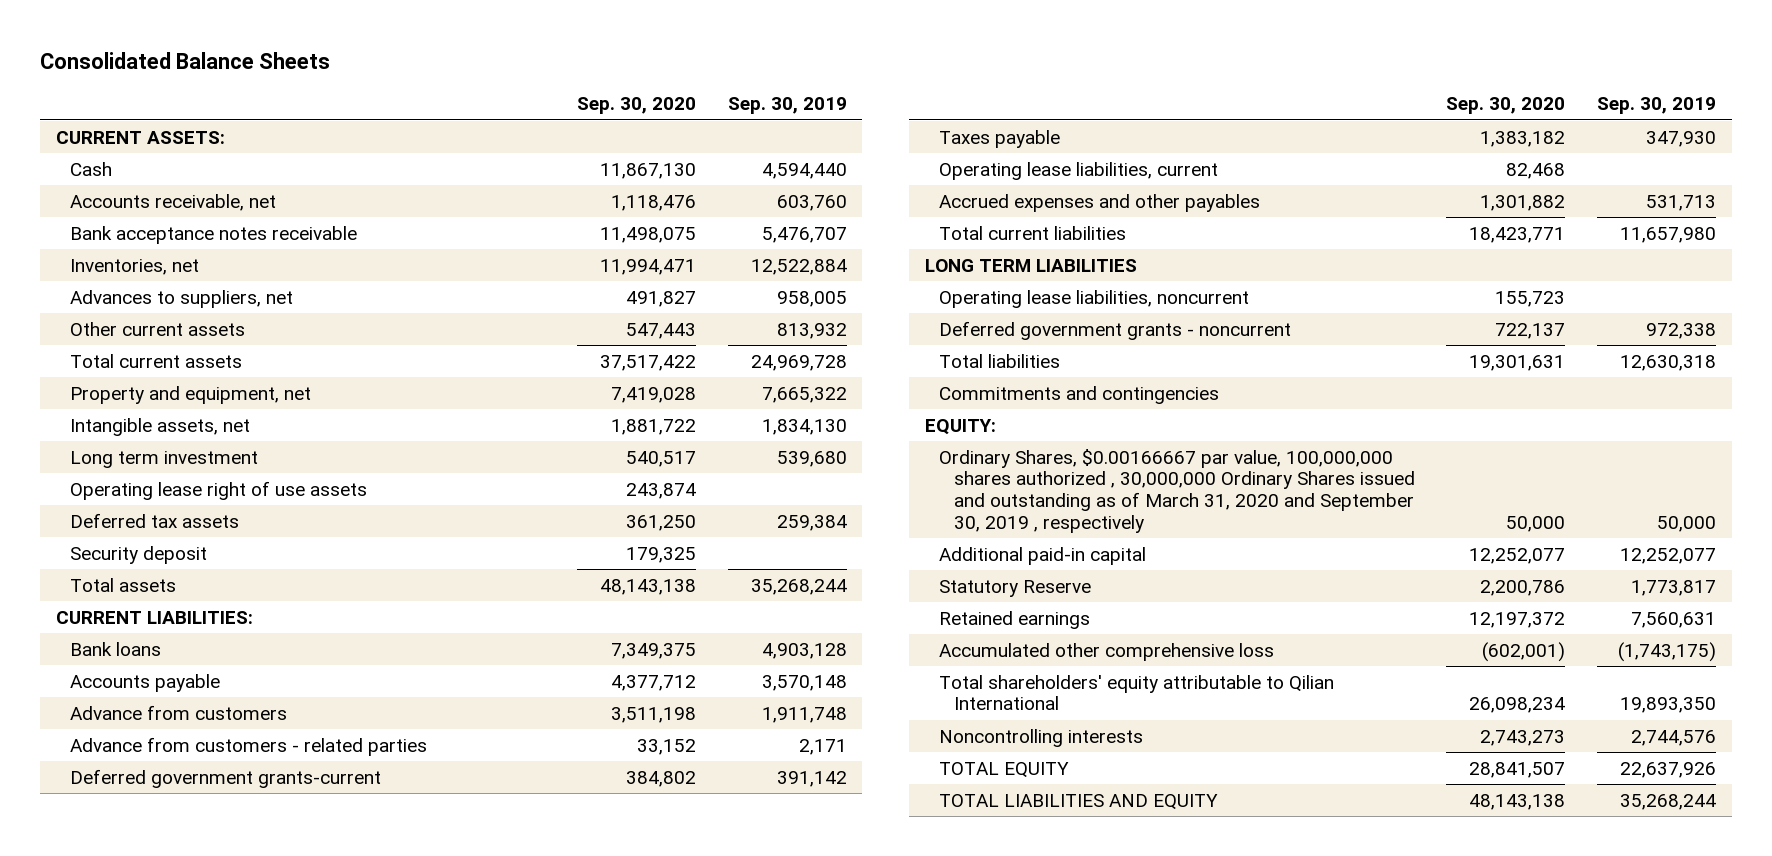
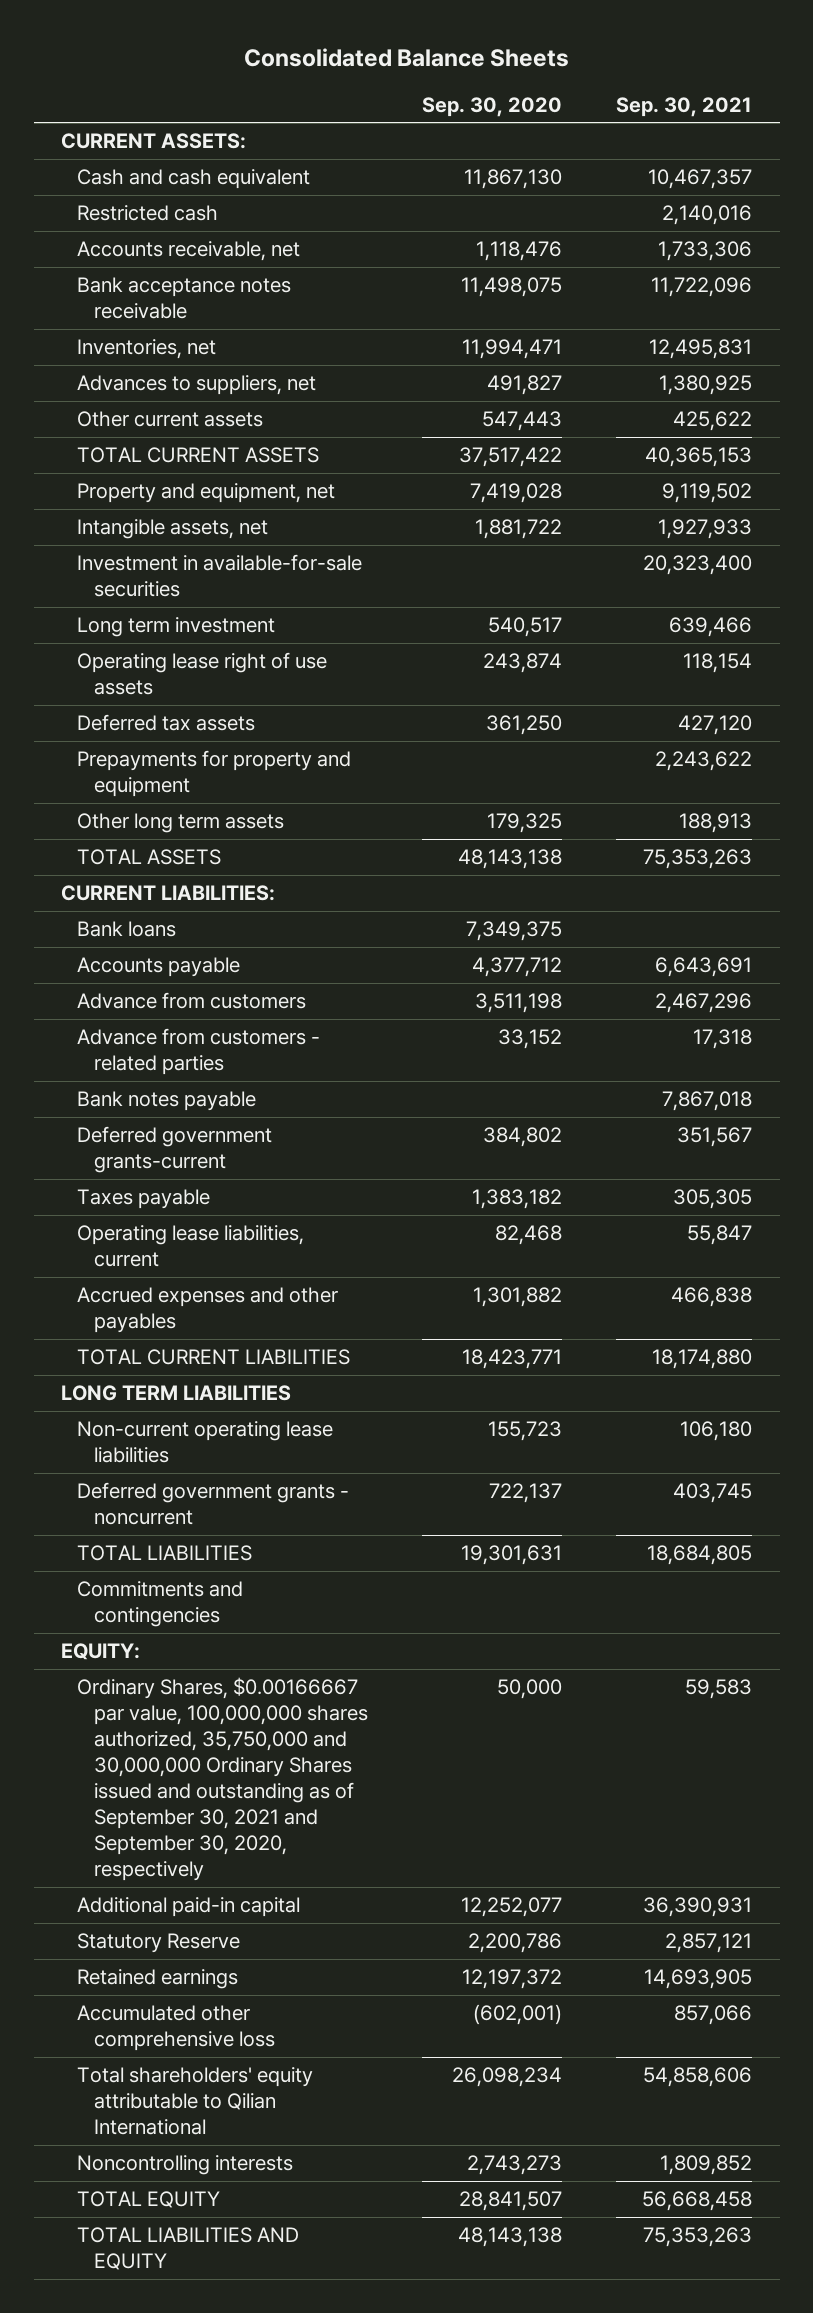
- | Sep. 30, 2020 | Sep. 30, 2019
+ | Sep. 30, 2020 | Sep. 30, 2021
- Cash | 11,867,130 | 4,594,440
+ Cash and cash equivalent | 11,867,130 | 10,467,357
+ Restricted cash | | 2,140,016
- Total current assets | 37,517,422 | 24,969,728
+ TOTAL CURRENT ASSETS | 37,517,422 | 40,365,153
+ Investment in available-for-sale securities | | 20,323,400
- Security deposit | 179,325 |
- Total assets | 48,143,138 | 35,268,244
+ Prepayments for property and equipment | | 2,243,622
+ Other long term assets | 179,325 | 188,913
+ TOTAL ASSETS | 48,143,138 | 75,353,263
+ Bank notes payable | | 7,867,018
- Total current liabilities | 18,423,771 | 11,657,980
+ TOTAL CURRENT LIABILITIES | 18,423,771 | 18,174,880
- Operating lease liabilities, noncurrent | 155,723 |
+ Non-current operating lease liabilities | 155,723 | 106,180
- Total liabilities | 19,301,631 | 12,630,318
+ TOTAL LIABILITIES | 19,301,631 | 18,684,805
- Ordinary Shares, $0.00166667 par value, 100,000,000 shares authorized , 30,000,000 Ordinary Shares issued and outstanding as of March 31, 2020 and September 30, 2019 , respectively | 50,000 | 50,000
+ Ordinary Shares, $0.00166667 par value, 100,000,000 shares authorized, 35,750,000 and 30,000,000 Ordinary Shares issued and outstanding as of September 30, 2021 and September 30, 2020, respectively | 50,000 | 59,583

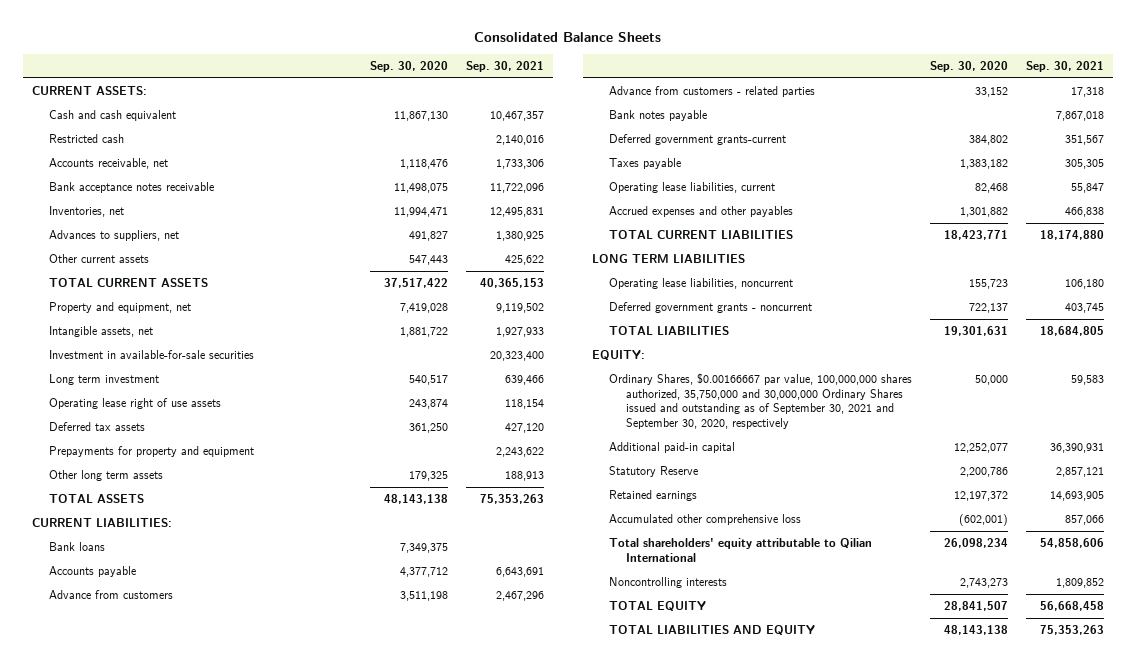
- Non-current operating lease liabilities | 155,723 | 106,180
+ Operating lease liabilities, noncurrent | 155,723 | 106,180
- Commitments and contingencies

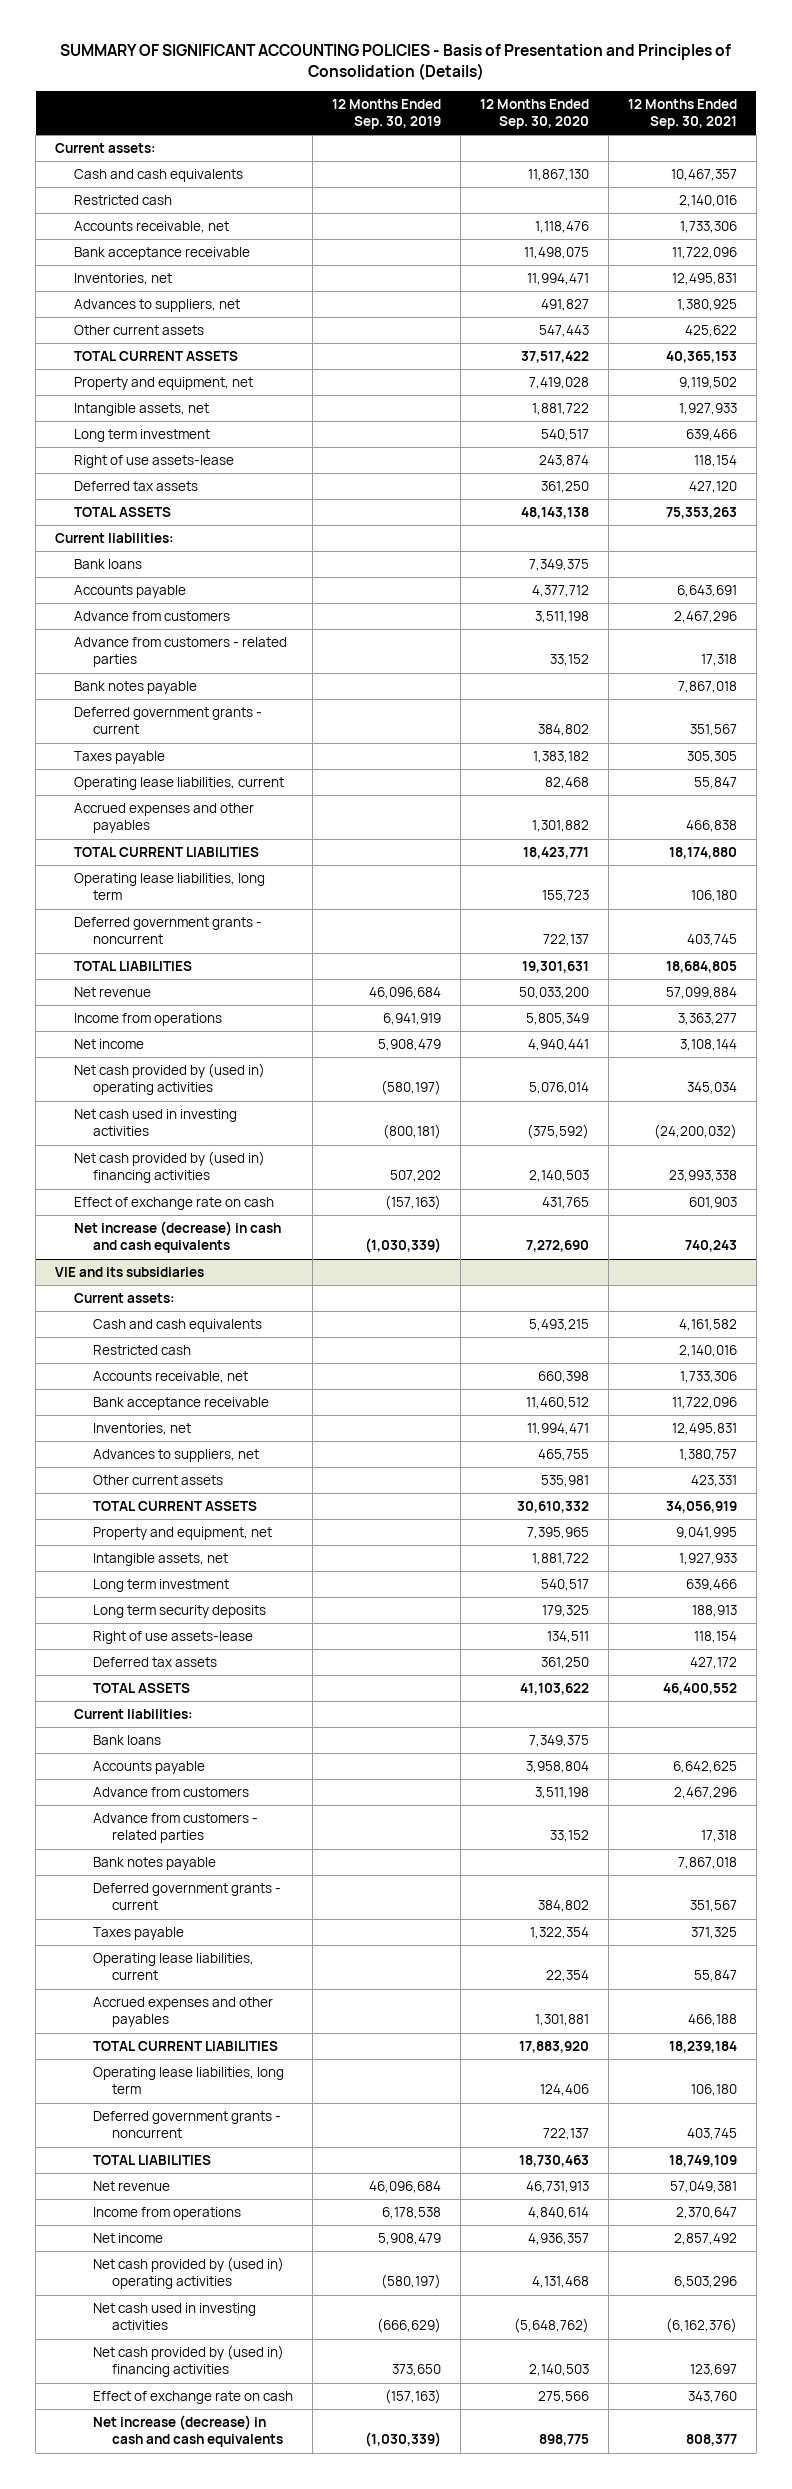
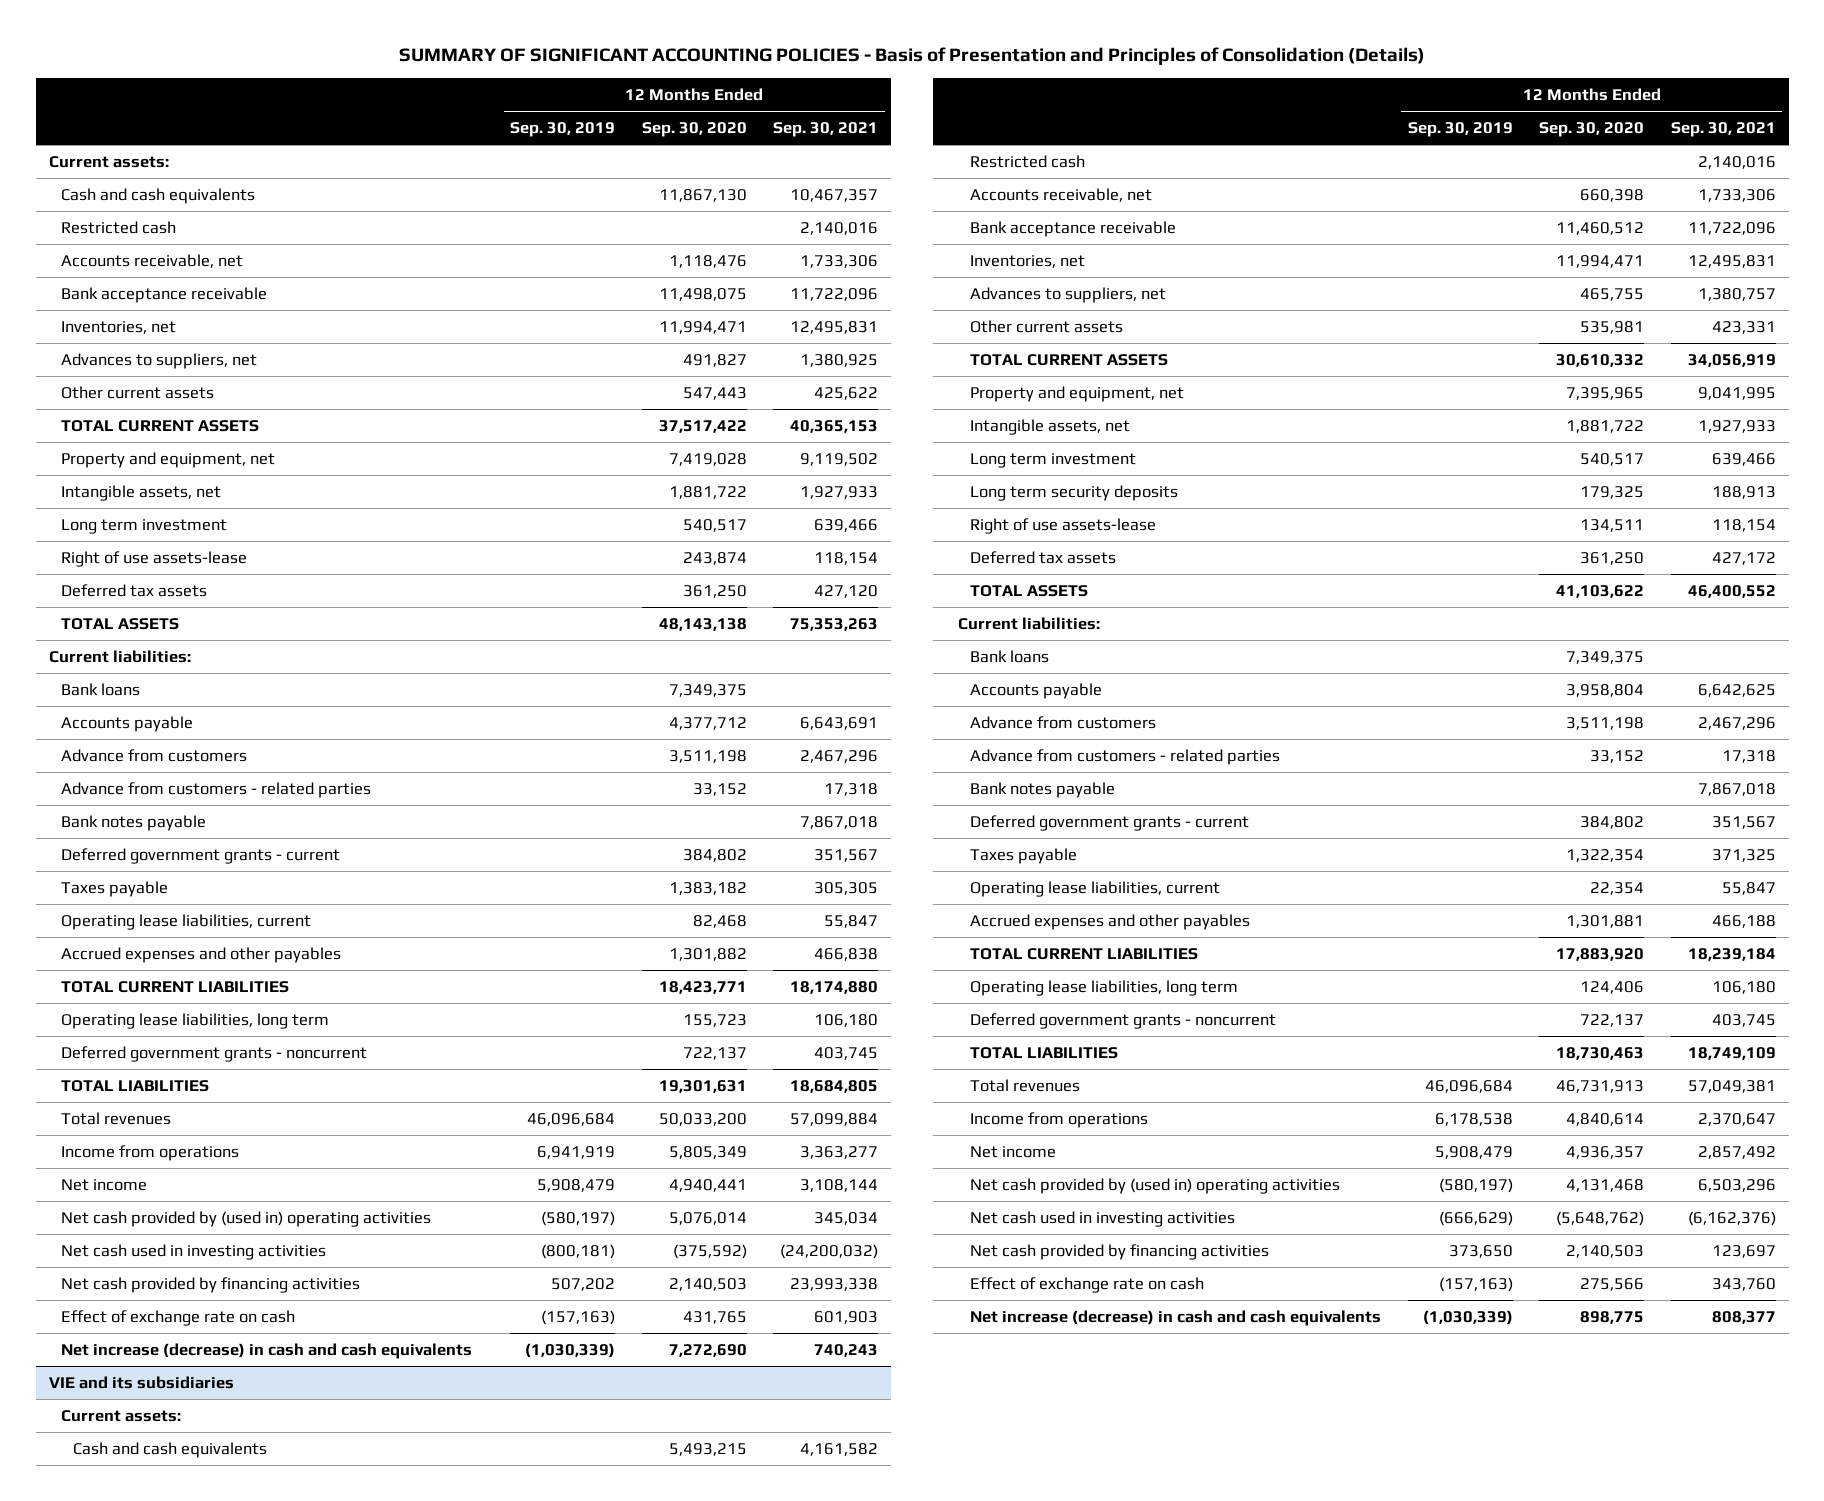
- Net revenue | 46,096,684 | 50,033,200 | 57,099,884
+ Total revenues | 46,096,684 | 50,033,200 | 57,099,884
- Net cash provided by (used in) financing activities | 507,202 | 2,140,503 | 23,993,338
+ Net cash provided by financing activities | 507,202 | 2,140,503 | 23,993,338
@ VIE and its subsidiaries
- Net revenue | 46,096,684 | 46,731,913 | 57,049,381
+ Total revenues | 46,096,684 | 46,731,913 | 57,049,381
- Net cash provided by (used in) financing activities | 373,650 | 2,140,503 | 123,697
+ Net cash provided by financing activities | 373,650 | 2,140,503 | 123,697

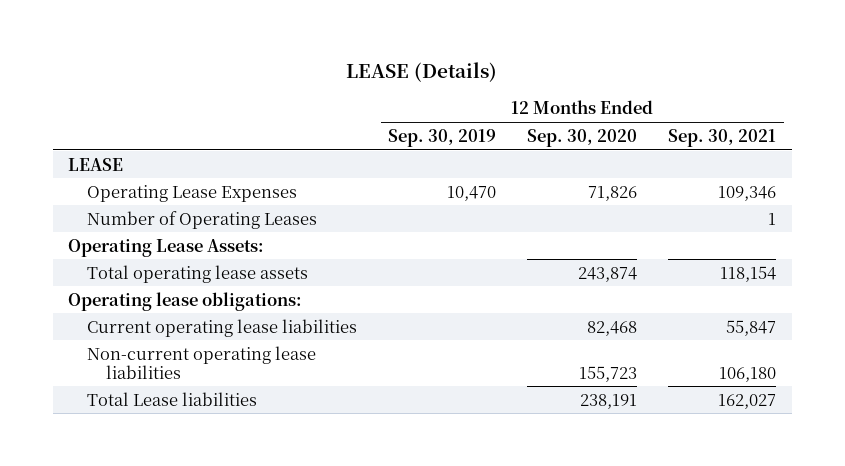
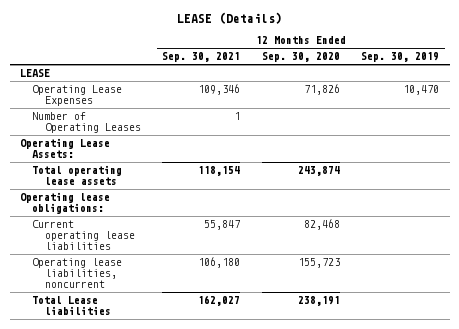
- | 12 Months Ended Sep. 30, 2019 | 12 Months Ended Sep. 30, 2020 | 12 Months Ended Sep. 30, 2021
+ | 12 Months Ended Sep. 30, 2021 | 12 Months Ended Sep. 30, 2020 | 12 Months Ended Sep. 30, 2019
- Non-current operating lease liabilities | | 155,723 | 106,180
+ Operating lease liabilities, noncurrent | 106,180 | 155,723 |

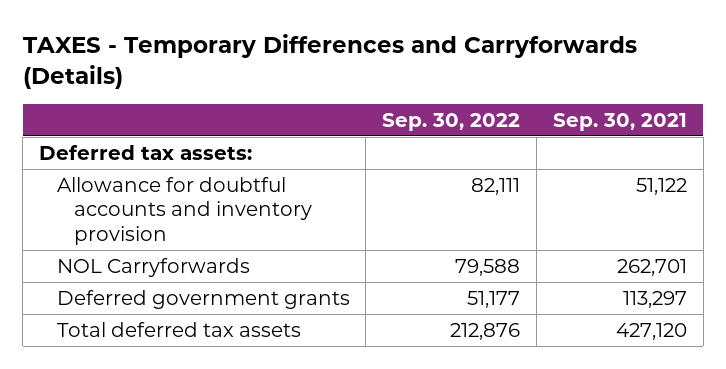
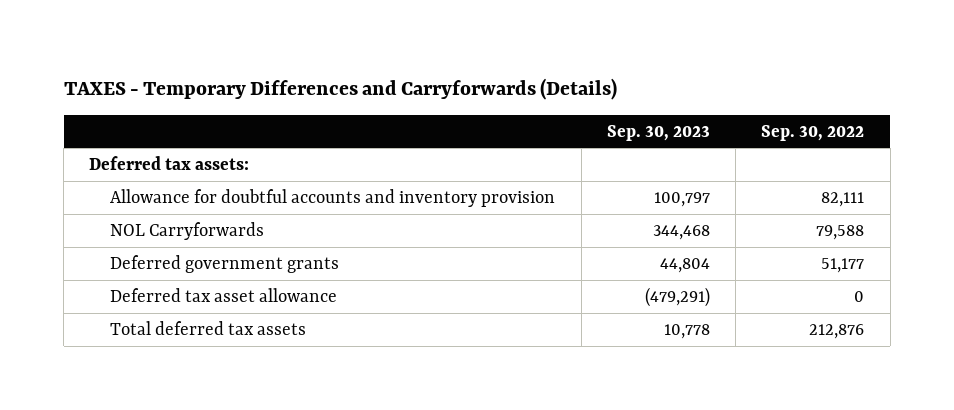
- | Sep. 30, 2022 | Sep. 30, 2021
+ | Sep. 30, 2023 | Sep. 30, 2022
+ Deferred tax asset allowance | (479,291) | 0

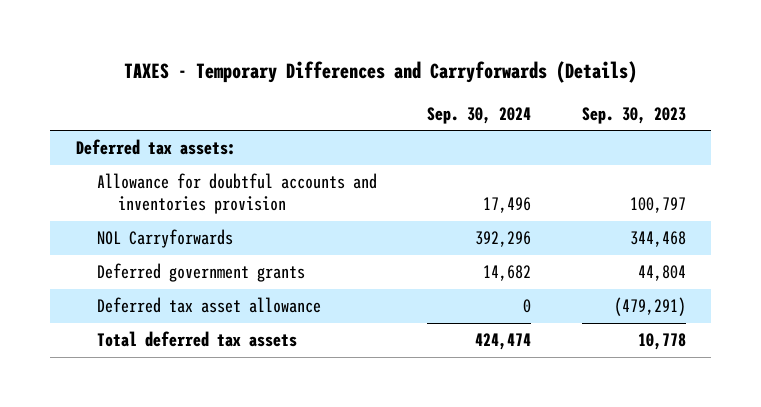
- | Sep. 30, 2023 | Sep. 30, 2022
+ | Sep. 30, 2024 | Sep. 30, 2023
- Allowance for doubtful accounts and inventory provision | 100,797 | 82,111
+ Allowance for doubtful accounts and inventories provision | 17,496 | 100,797

